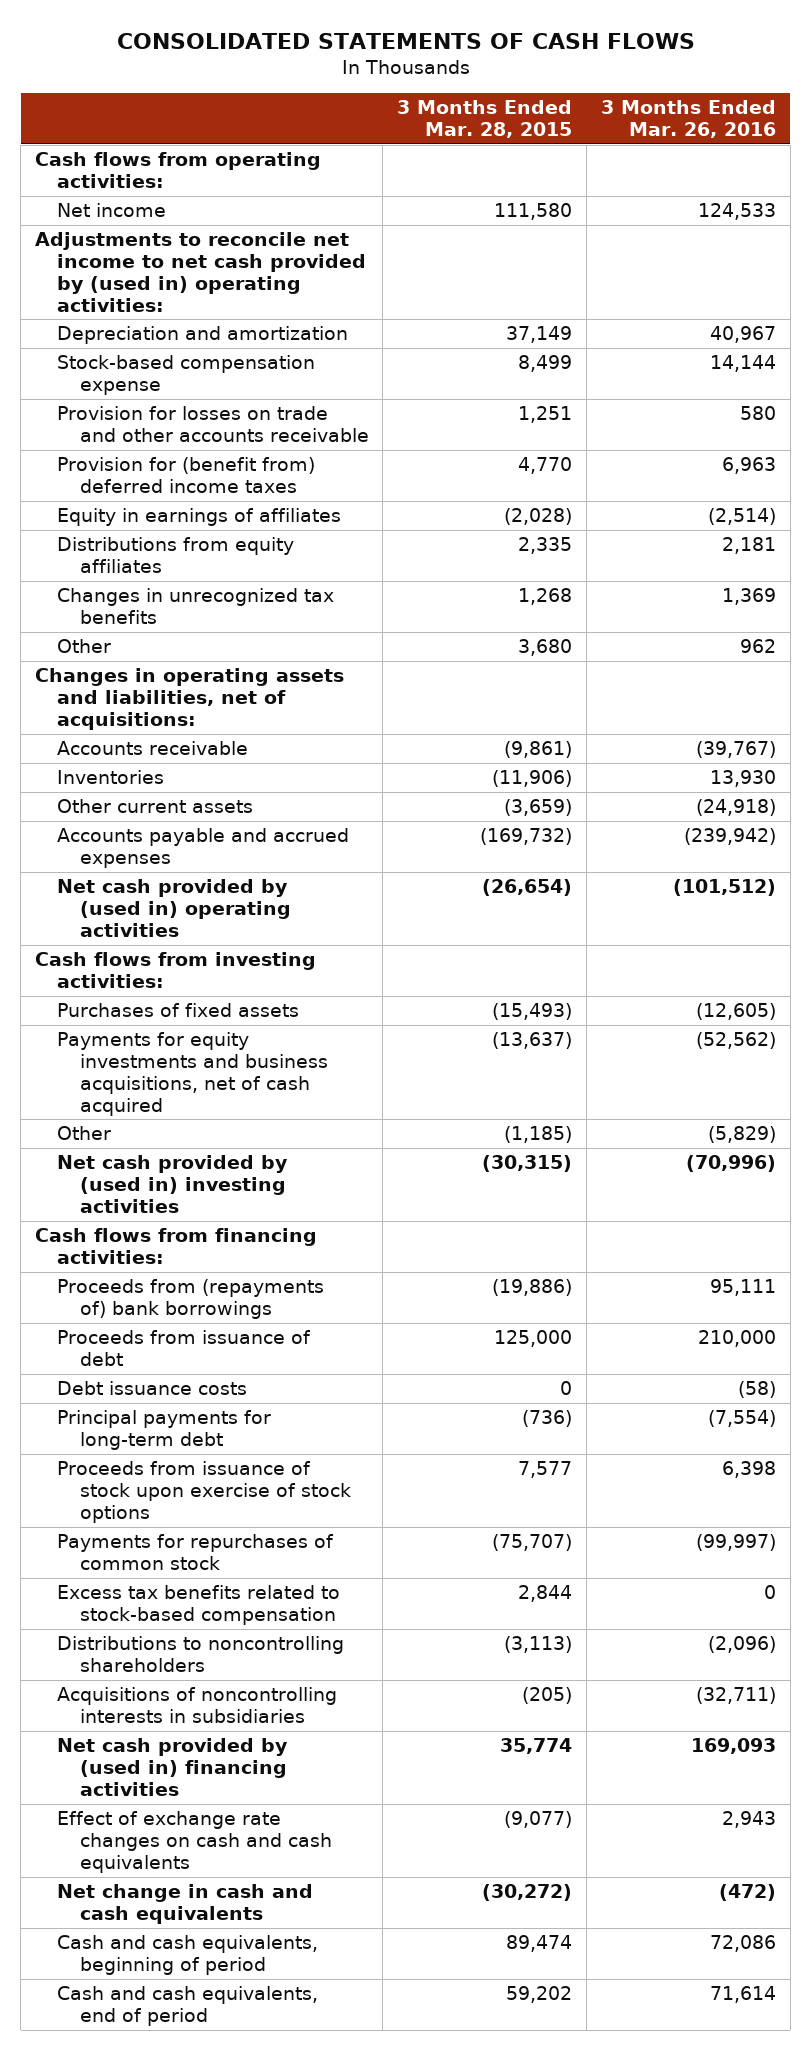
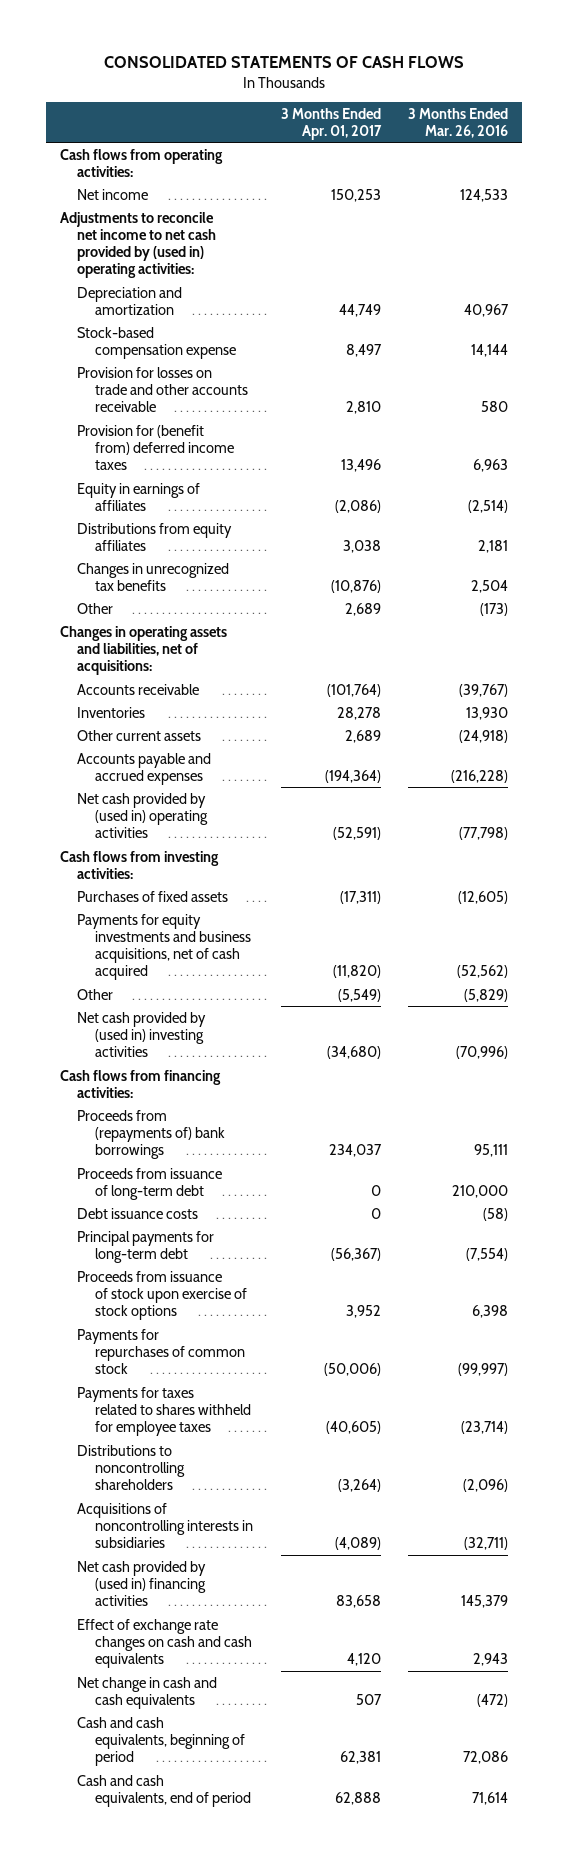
- | 3 Months Ended Mar. 28, 2015 | 3 Months Ended Mar. 26, 2016
+ | 3 Months Ended Apr. 01, 2017 | 3 Months Ended Mar. 26, 2016
- Changes in unrecognized tax benefits | 1,268 | 1,369
- Other | 3,680 | 962
+ Changes in unrecognized tax benefits | (10,876) | 2,504
+ Other | 2,689 | (173)
- Accounts payable and accrued expenses | (169,732) | (239,942)
- Net cash provided by (used in) operating activities | (26,654) | (101,512)
+ Accounts payable and accrued expenses | (194,364) | (216,228)
+ Net cash provided by (used in) operating activities | (52,591) | (77,798)
- Proceeds from issuance of debt | 125,000 | 210,000
+ Proceeds from issuance of long-term debt | 0 | 210,000
- Excess tax benefits related to stock-based compensation | 2,844 | 0
+ Payments for taxes related to shares withheld for employee taxes | (40,605) | (23,714)
- Net cash provided by (used in) financing activities | 35,774 | 169,093
+ Net cash provided by (used in) financing activities | 83,658 | 145,379

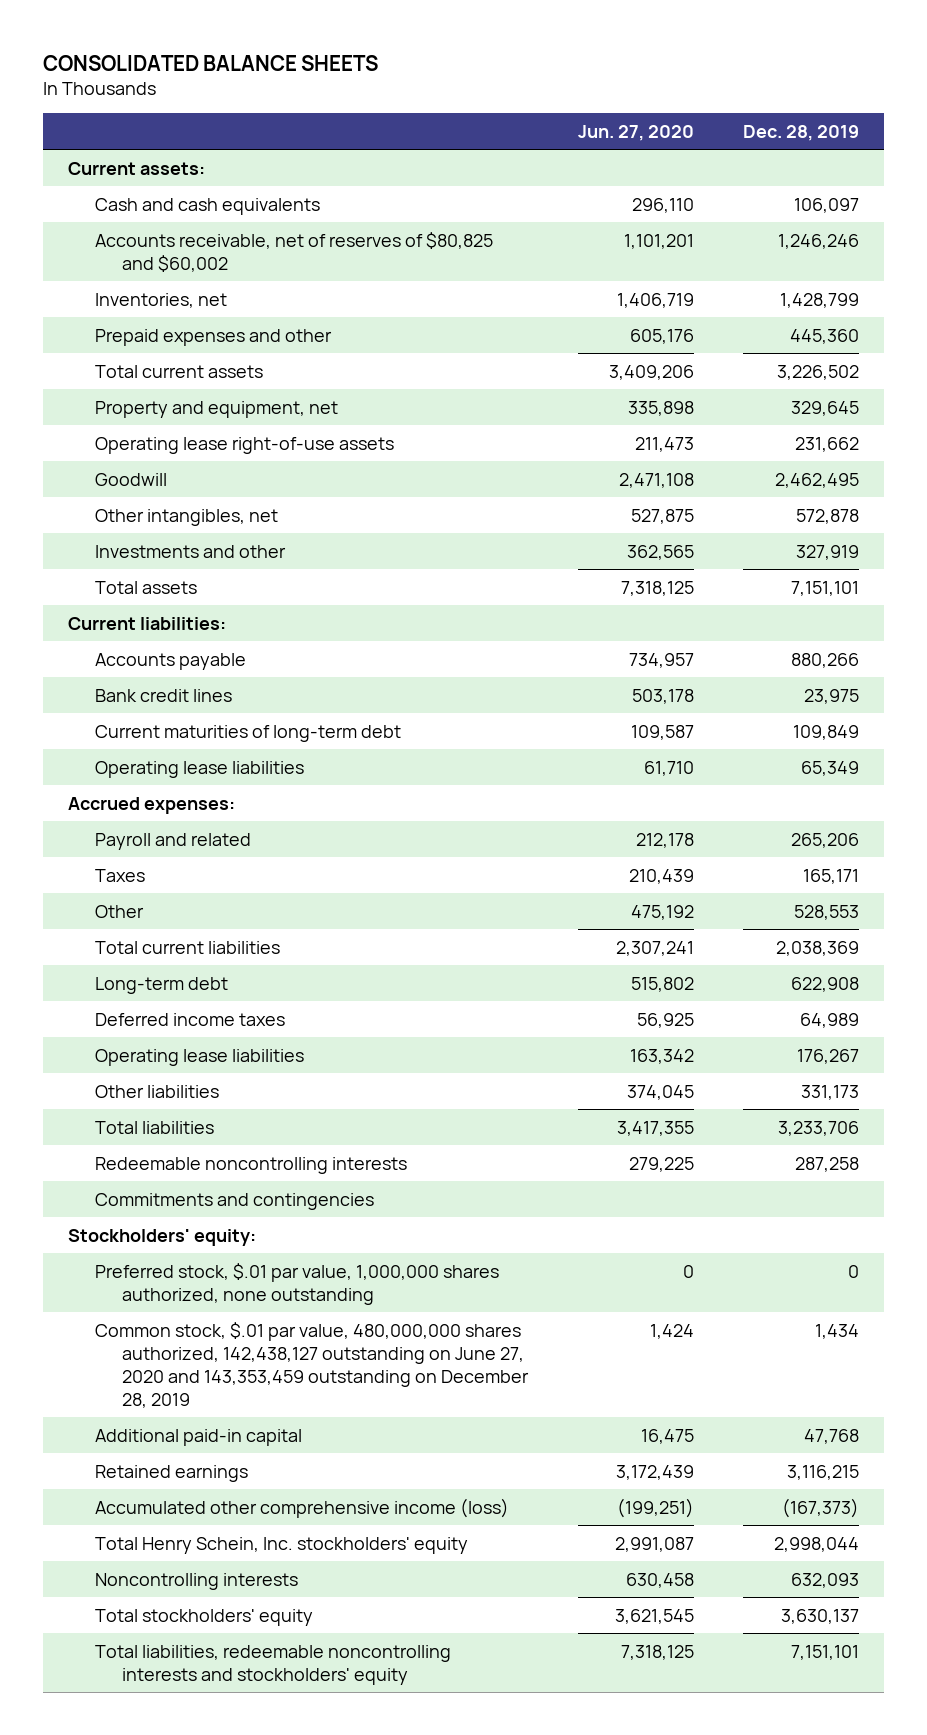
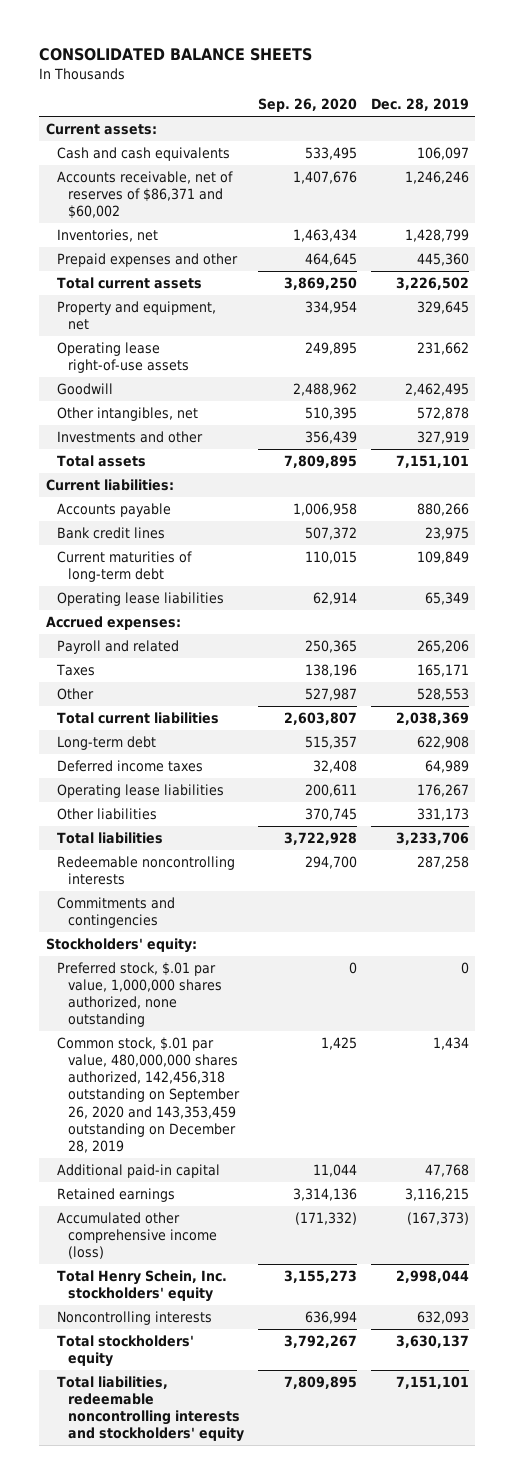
- | Jun. 27, 2020 | Dec. 28, 2019
+ | Sep. 26, 2020 | Dec. 28, 2019
- Accounts receivable, net of reserves of $80,825 and $60,002 | 1,101,201 | 1,246,246
+ Accounts receivable, net of reserves of $86,371 and $60,002 | 1,407,676 | 1,246,246
- Common stock, $.01 par value, 480,000,000 shares authorized, 142,438,127 outstanding on June 27, 2020 and 143,353,459 outstanding on December 28, 2019 | 1,424 | 1,434
+ Common stock, $.01 par value, 480,000,000 shares authorized, 142,456,318 outstanding on September 26, 2020 and 143,353,459 outstanding on December 28, 2019 | 1,425 | 1,434

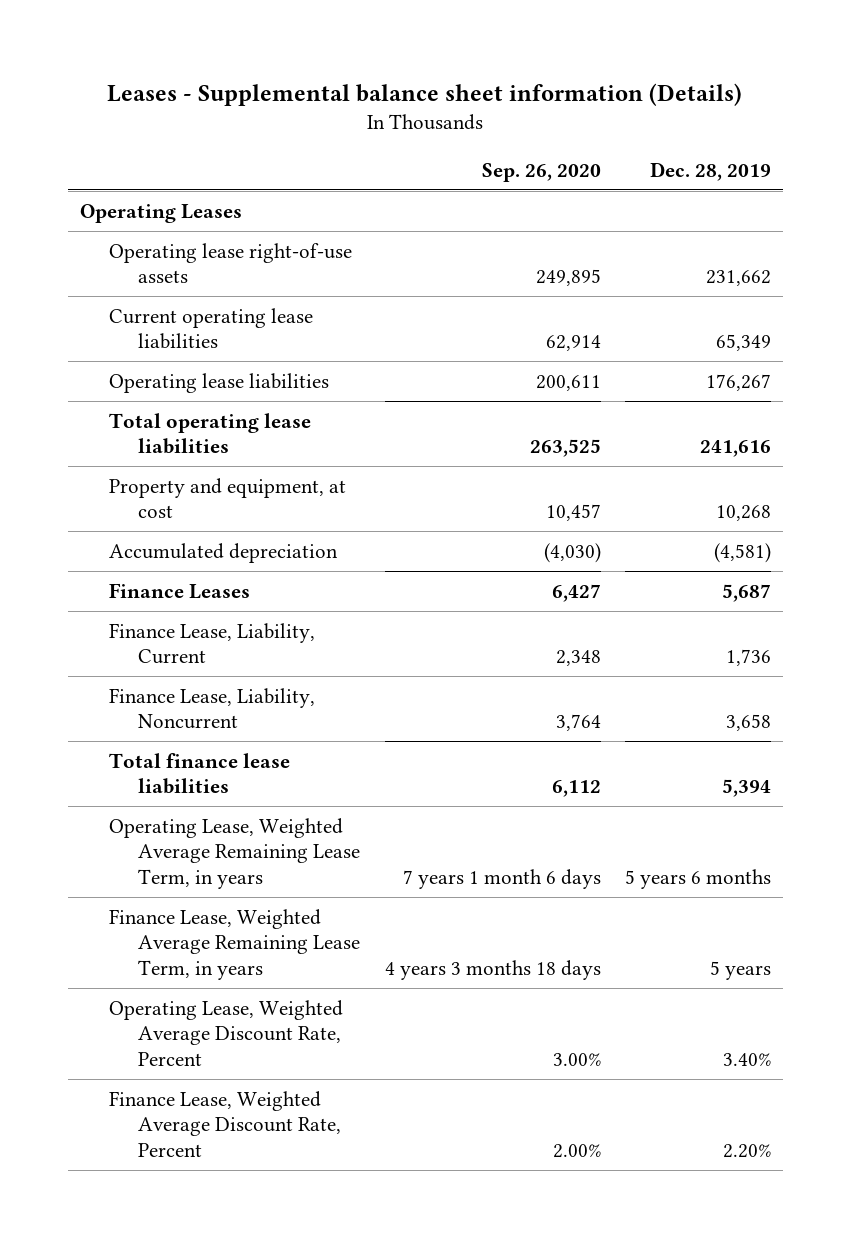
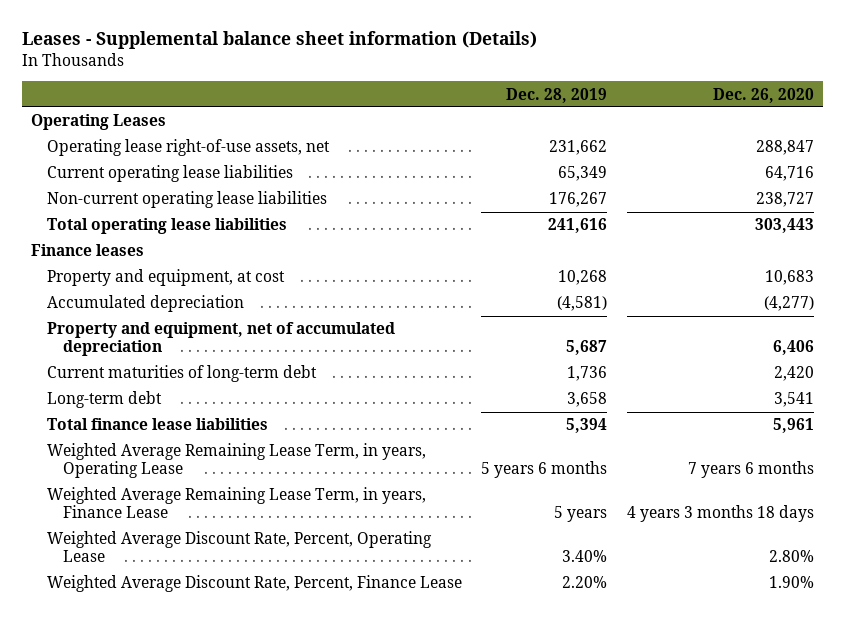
- | Sep. 26, 2020 | Dec. 28, 2019
+ | Dec. 28, 2019 | Dec. 26, 2020
- Operating lease right-of-use assets | 249,895 | 231,662
+ Operating lease right-of-use assets, net | 231,662 | 288,847
- Operating lease liabilities | 200,611 | 176,267
+ Non-current operating lease liabilities | 176,267 | 238,727
+ Finance leases
- Finance Leases | 6,427 | 5,687
- Finance Lease, Liability, Current | 2,348 | 1,736
- Finance Lease, Liability, Noncurrent | 3,764 | 3,658
+ Property and equipment, net of accumulated depreciation | 5,687 | 6,406
+ Current maturities of long-term debt | 1,736 | 2,420
+ Long-term debt | 3,658 | 3,541
- Operating Lease, Weighted Average Remaining Lease Term, in years | 7 years 1 month 6 days | 5 years 6 months
- Finance Lease, Weighted Average Remaining Lease Term, in years | 4 years 3 months 18 days | 5 years
- Operating Lease, Weighted Average Discount Rate, Percent | 3.00% | 3.40%
- Finance Lease, Weighted Average Discount Rate, Percent | 2.00% | 2.20%
+ Weighted Average Remaining Lease Term, in years, Operating Lease | 5 years 6 months | 7 years 6 months
+ Weighted Average Remaining Lease Term, in years, Finance Lease | 5 years | 4 years 3 months 18 days
+ Weighted Average Discount Rate, Percent, Operating Lease | 3.40% | 2.80%
+ Weighted Average Discount Rate, Percent, Finance Lease | 2.20% | 1.90%

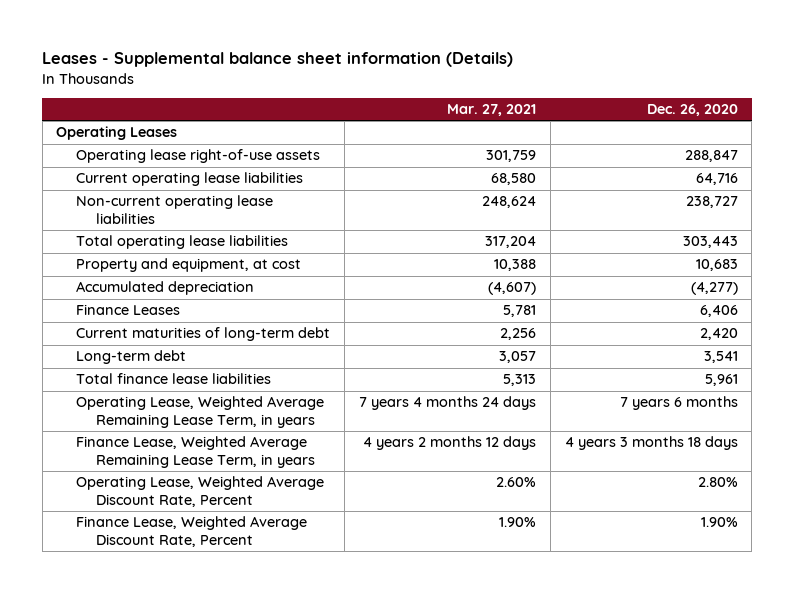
- | Dec. 28, 2019 | Dec. 26, 2020
+ | Mar. 27, 2021 | Dec. 26, 2020
- Operating lease right-of-use assets, net | 231,662 | 288,847
+ Operating lease right-of-use assets | 301,759 | 288,847
- Finance leases
- Property and equipment, net of accumulated depreciation | 5,687 | 6,406
+ Finance Leases | 5,781 | 6,406
- Weighted Average Remaining Lease Term, in years, Operating Lease | 5 years 6 months | 7 years 6 months
- Weighted Average Remaining Lease Term, in years, Finance Lease | 5 years | 4 years 3 months 18 days
- Weighted Average Discount Rate, Percent, Operating Lease | 3.40% | 2.80%
- Weighted Average Discount Rate, Percent, Finance Lease | 2.20% | 1.90%
+ Operating Lease, Weighted Average Remaining Lease Term, in years | 7 years 4 months 24 days | 7 years 6 months
+ Finance Lease, Weighted Average Remaining Lease Term, in years | 4 years 2 months 12 days | 4 years 3 months 18 days
+ Operating Lease, Weighted Average Discount Rate, Percent | 2.60% | 2.80%
+ Finance Lease, Weighted Average Discount Rate, Percent | 1.90% | 1.90%

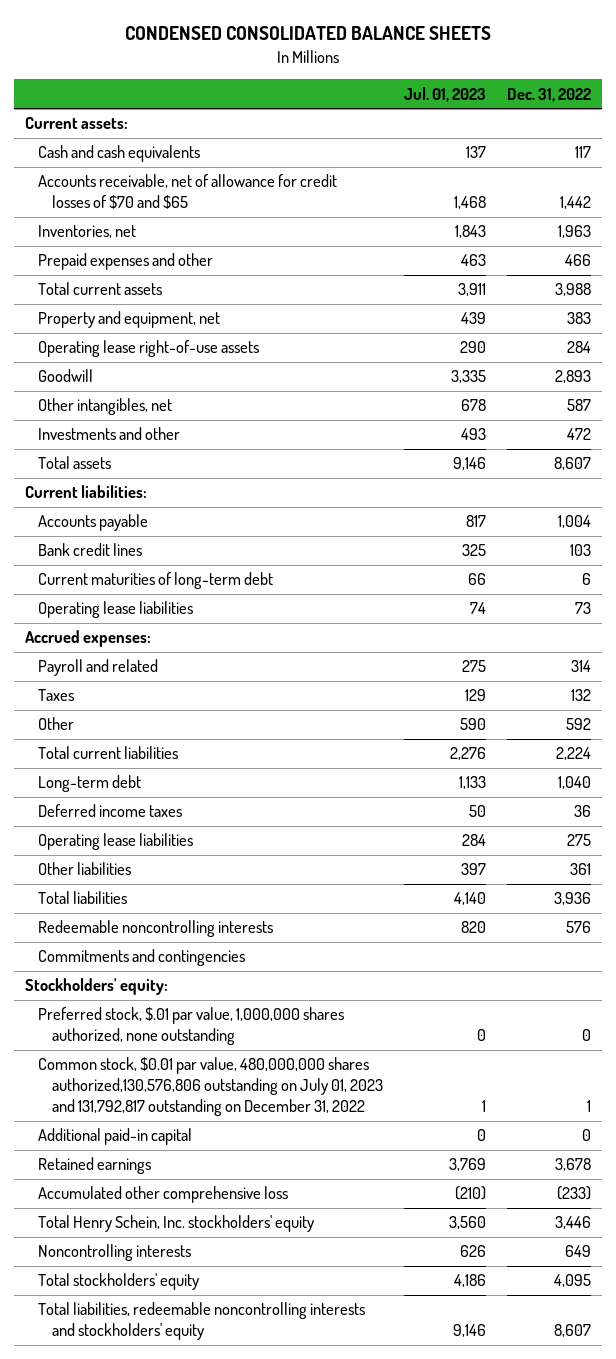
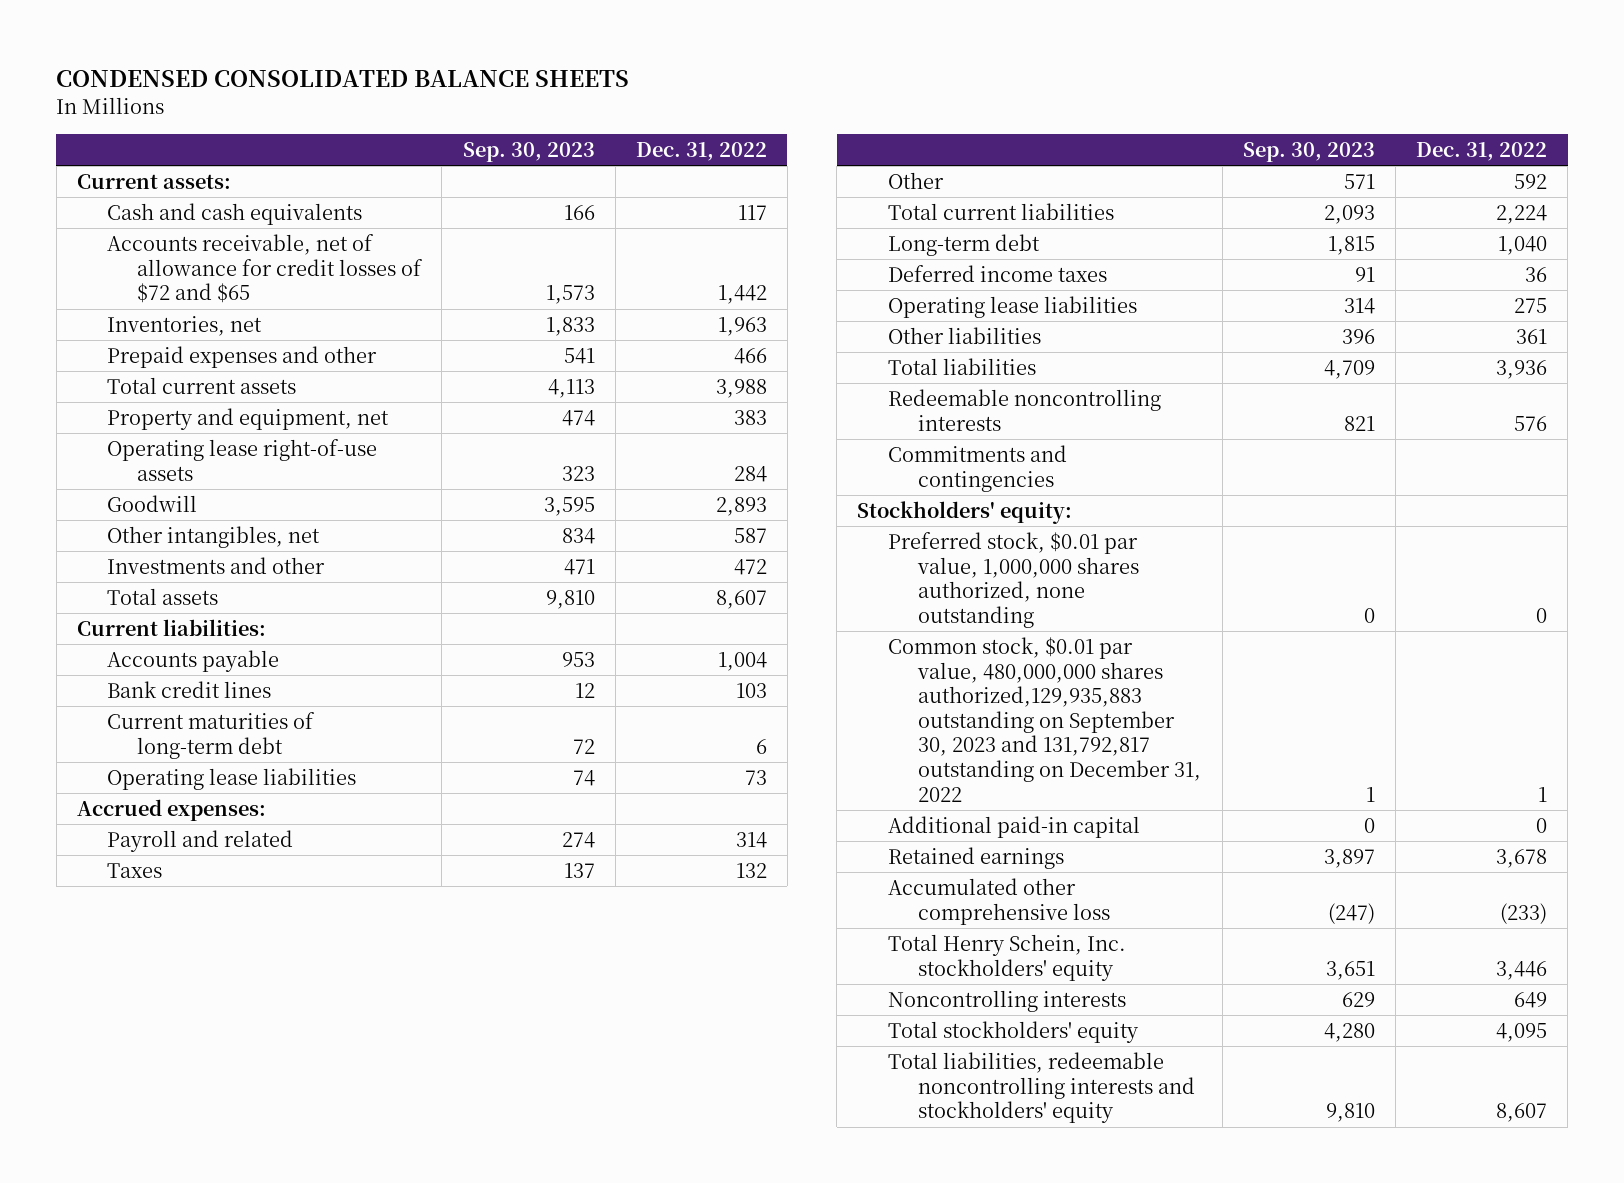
- | Jul. 01, 2023 | Dec. 31, 2022
+ | Sep. 30, 2023 | Dec. 31, 2022
- Accounts receivable, net of allowance for credit losses of $70 and $65 | 1,468 | 1,442
+ Accounts receivable, net of allowance for credit losses of $72 and $65 | 1,573 | 1,442
- Preferred stock, $.01 par value, 1,000,000 shares authorized, none outstanding | 0 | 0
- Common stock, $0.01 par value, 480,000,000 shares authorized,130,576,806 outstanding on July 01, 2023 and 131,792,817 outstanding on December 31, 2022 | 1 | 1
+ Preferred stock, $0.01 par value, 1,000,000 shares authorized, none outstanding | 0 | 0
+ Common stock, $0.01 par value, 480,000,000 shares authorized,129,935,883 outstanding on September 30, 2023 and 131,792,817 outstanding on December 31, 2022 | 1 | 1

